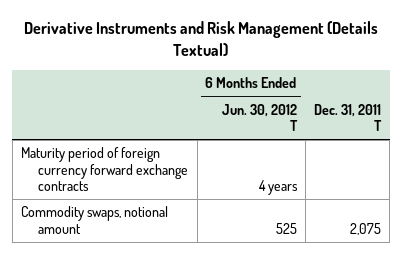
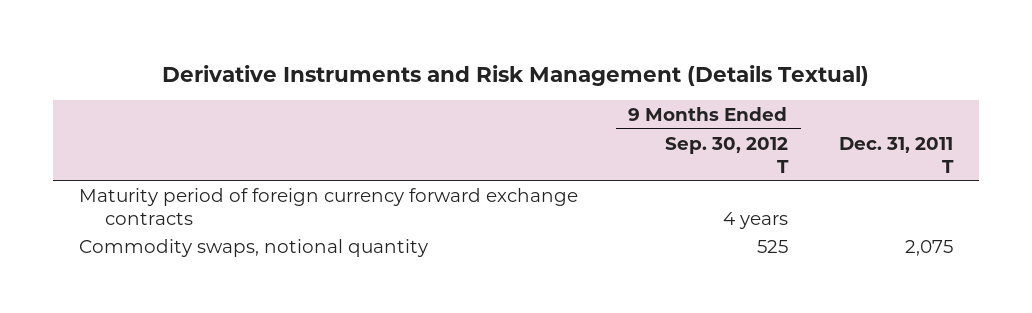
- | 6 Months Ended Jun. 30, 2012 T | Dec. 31, 2011 T
+ | 9 Months Ended Sep. 30, 2012 T | Dec. 31, 2011 T
- Commodity swaps, notional amount | 525 | 2,075
+ Commodity swaps, notional quantity | 525 | 2,075

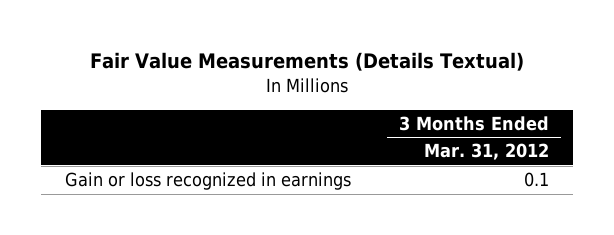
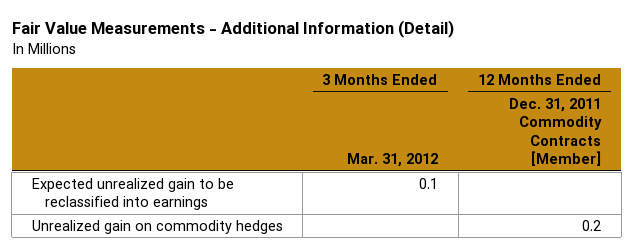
- Fair Value Measurements (Details Textual)
+ Fair Value Measurements - Additional Information (Detail)
- | 3 Months Ended Mar. 31, 2012
+ | 3 Months Ended Mar. 31, 2012 | 12 Months Ended Dec. 31, 2011 Commodity Contracts [Member]
- Gain or loss recognized in earnings | 0.1
+ Expected unrealized gain to be reclassified into earnings | 0.1 |
+ Unrealized gain on commodity hedges | | 0.2

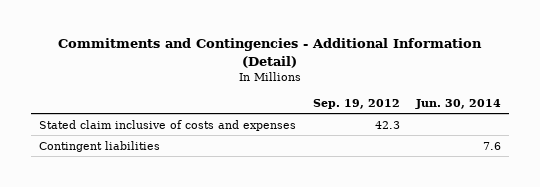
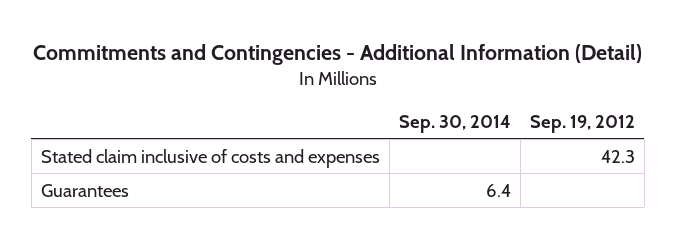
- | Sep. 19, 2012 | Jun. 30, 2014
+ | Sep. 30, 2014 | Sep. 19, 2012
- Contingent liabilities | | 7.6
+ Guarantees | 6.4 |

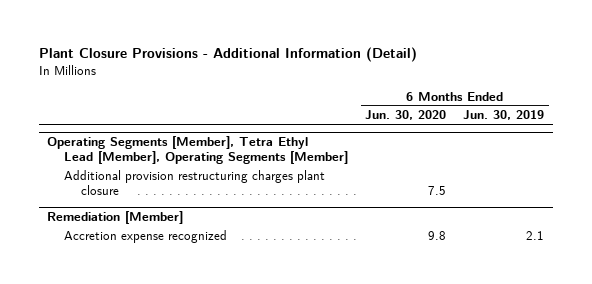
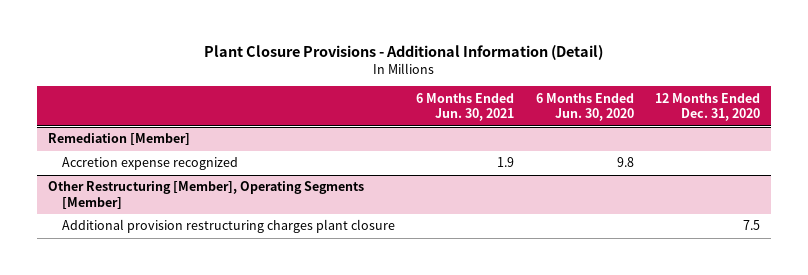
- | 6 Months Ended Jun. 30, 2020 | 6 Months Ended Jun. 30, 2019
+ | 6 Months Ended Jun. 30, 2021 | 6 Months Ended Jun. 30, 2020 | 12 Months Ended Dec. 31, 2020
- Operating Segments [Member], Tetra Ethyl Lead [Member], Operating Segments [Member]
- Additional provision restructuring charges plant closure | 7.5 |
+ Other Restructuring [Member], Operating Segments [Member]
+ Additional provision restructuring charges plant closure | | | 7.5

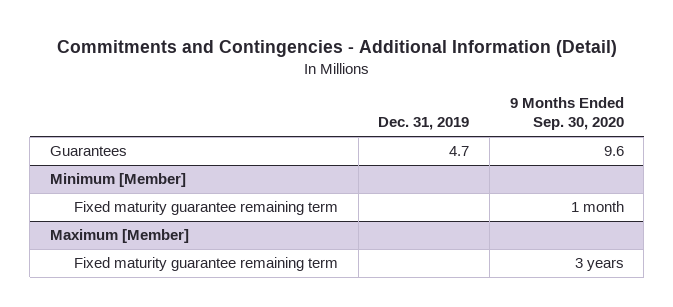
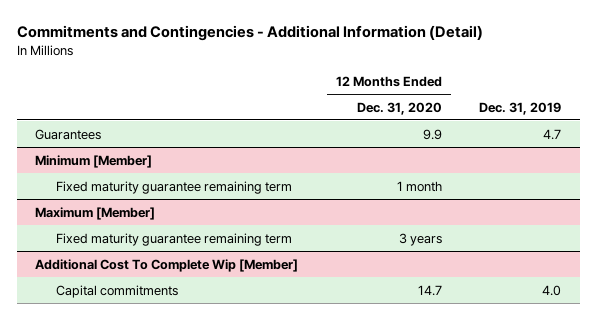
- | Dec. 31, 2019 | 9 Months Ended Sep. 30, 2020
+ | 12 Months Ended Dec. 31, 2020 | Dec. 31, 2019
+ Additional Cost To Complete Wip [Member]
+ Capital commitments | 14.7 | 4.0

